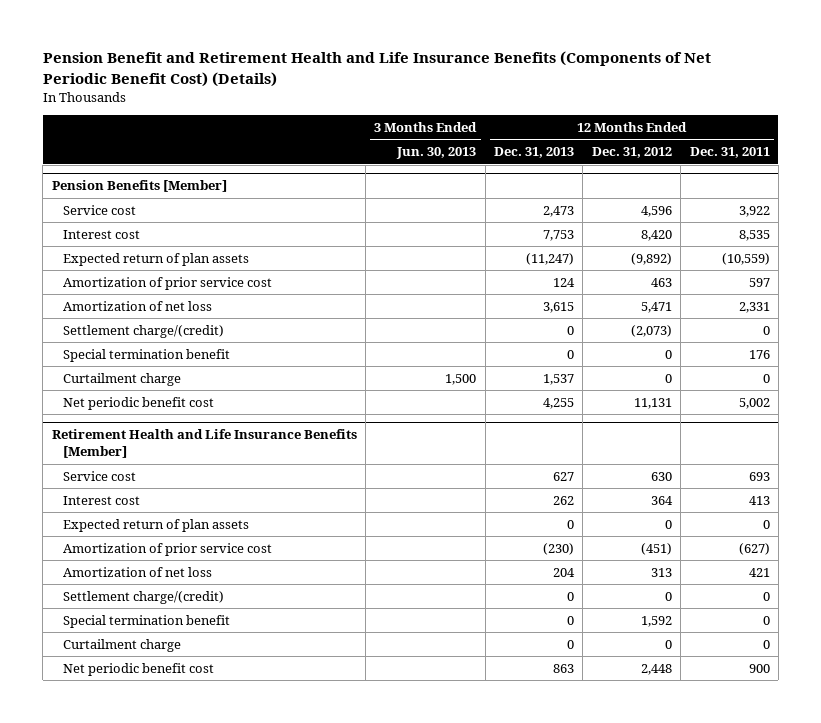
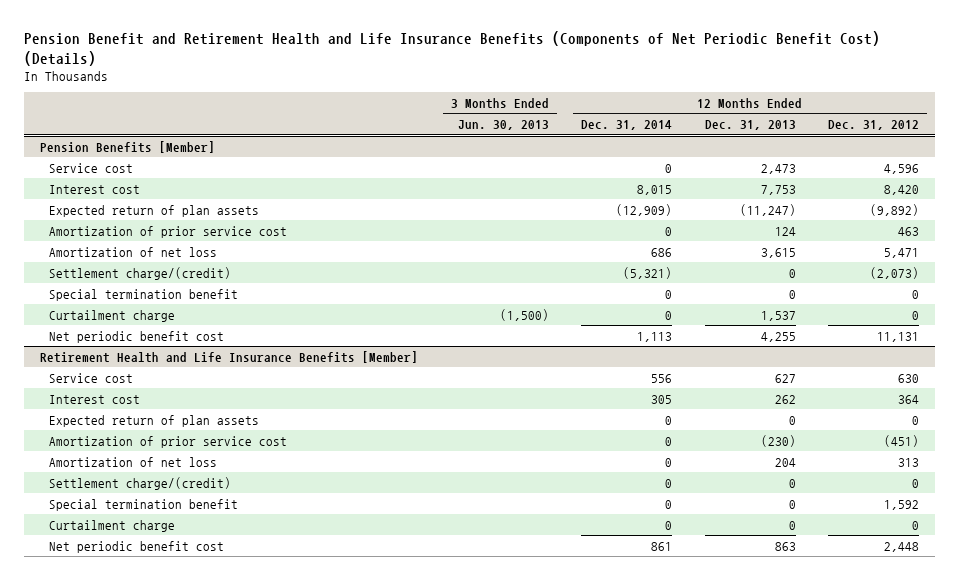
- | 3 Months Ended Jun. 30, 2013 | 12 Months Ended Dec. 31, 2013 | 12 Months Ended Dec. 31, 2012 | 12 Months Ended Dec. 31, 2011
+ | 3 Months Ended Jun. 30, 2013 | 12 Months Ended Dec. 31, 2014 | 12 Months Ended Dec. 31, 2013 | 12 Months Ended Dec. 31, 2012
@ Pension Benefits [Member]
- Curtailment charge | 1,500 | 1,537 | 0 | 0
+ Curtailment charge | (1,500) | 0 | 1,537 | 0

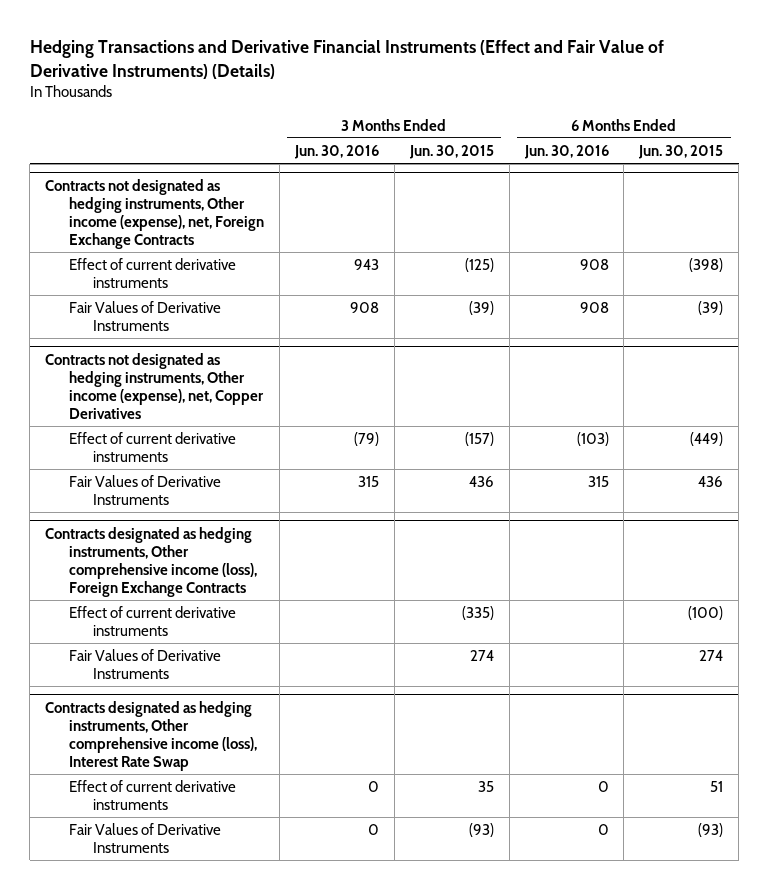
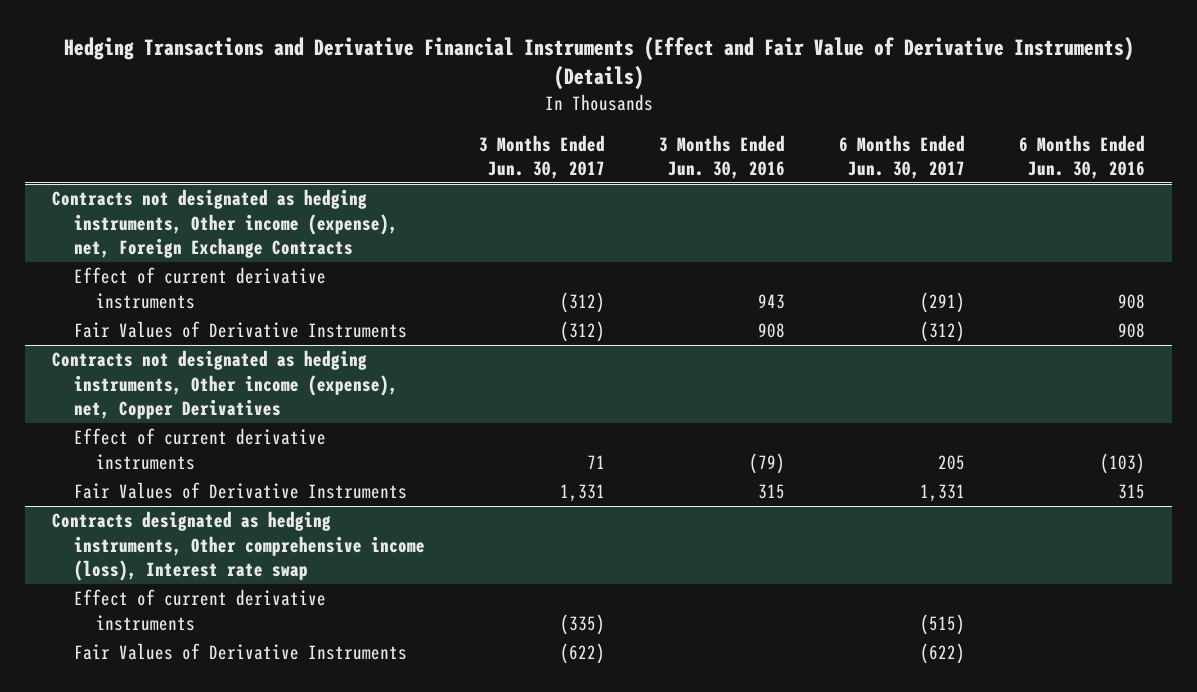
- | 3 Months Ended Jun. 30, 2016 | 3 Months Ended Jun. 30, 2015 | 6 Months Ended Jun. 30, 2016 | 6 Months Ended Jun. 30, 2015
+ | 3 Months Ended Jun. 30, 2017 | 3 Months Ended Jun. 30, 2016 | 6 Months Ended Jun. 30, 2017 | 6 Months Ended Jun. 30, 2016
- Contracts designated as hedging instruments, Other comprehensive income (loss), Foreign Exchange Contracts
+ Contracts designated as hedging instruments, Other comprehensive income (loss), Interest rate swap
- Contracts designated as hedging instruments, Other comprehensive income (loss), Interest Rate Swap
- Effect of current derivative instruments | 0 | 35 | 0 | 51
- Fair Values of Derivative Instruments | 0 | (93) | 0 | (93)

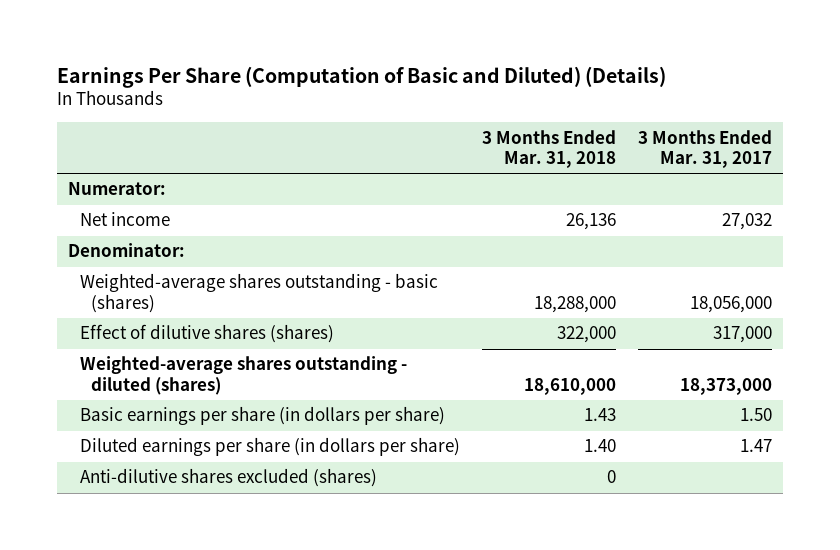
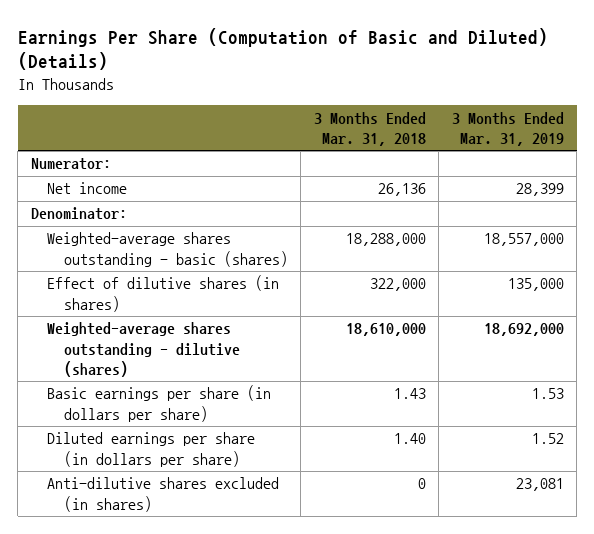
- | 3 Months Ended Mar. 31, 2018 | 3 Months Ended Mar. 31, 2017
+ | 3 Months Ended Mar. 31, 2018 | 3 Months Ended Mar. 31, 2019
- Effect of dilutive shares (shares) | 322,000 | 317,000
- Weighted-average shares outstanding - diluted (shares) | 18,610,000 | 18,373,000
+ Effect of dilutive shares (in shares) | 322,000 | 135,000
+ Weighted-average shares outstanding - dilutive (shares) | 18,610,000 | 18,692,000
- Anti-dilutive shares excluded (shares) | 0 |
+ Anti-dilutive shares excluded (in shares) | 0 | 23,081

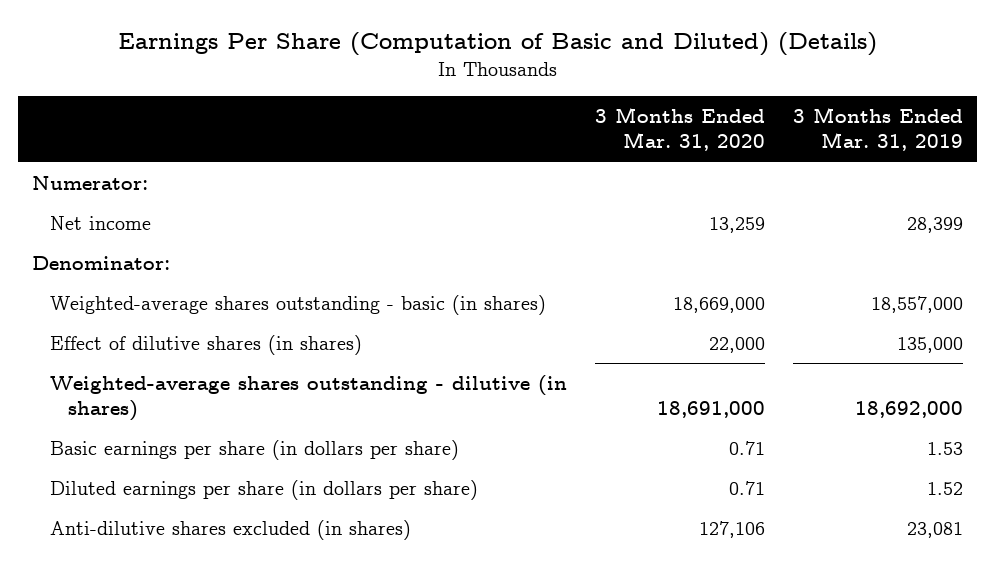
- | 3 Months Ended Mar. 31, 2018 | 3 Months Ended Mar. 31, 2019
+ | 3 Months Ended Mar. 31, 2020 | 3 Months Ended Mar. 31, 2019
- Weighted-average shares outstanding - basic (shares) | 18,288,000 | 18,557,000
+ Weighted-average shares outstanding - basic (in shares) | 18,669,000 | 18,557,000
- Weighted-average shares outstanding - dilutive (shares) | 18,610,000 | 18,692,000
+ Weighted-average shares outstanding - dilutive (in shares) | 18,691,000 | 18,692,000

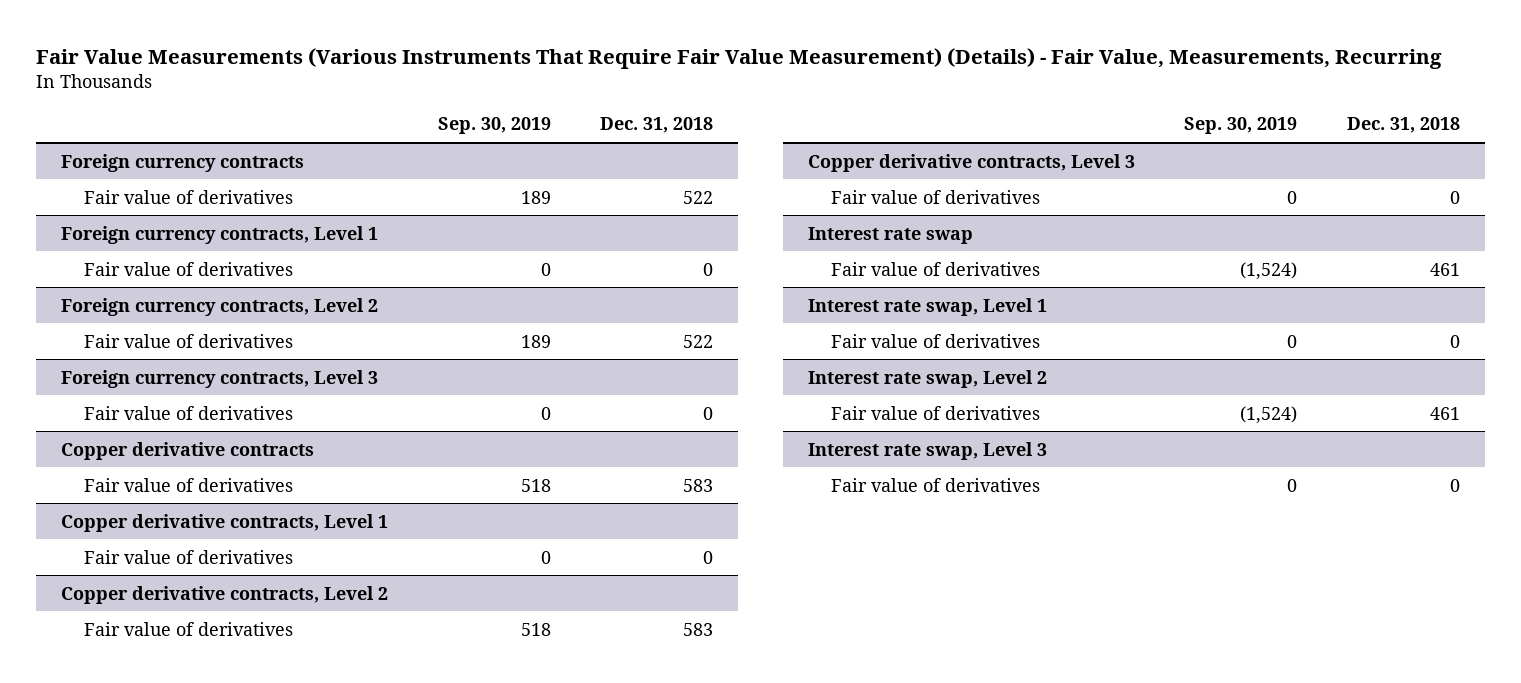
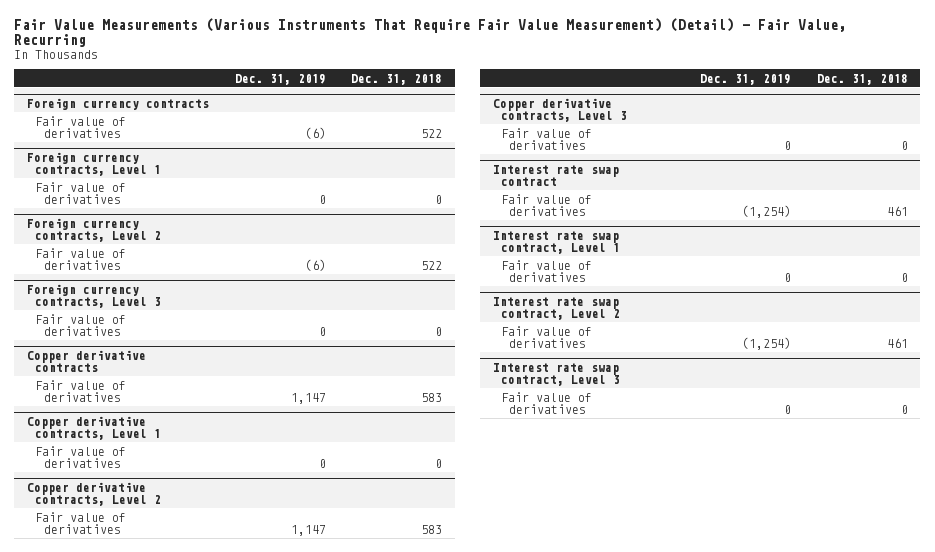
- Fair Value Measurements (Various Instruments That Require Fair Value Measurement) (Details) - Fair Value, Measurements, Recurring
+ Fair Value Measurements (Various Instruments That Require Fair Value Measurement) (Detail) - Fair Value, Recurring
- | Sep. 30, 2019 | Dec. 31, 2018
+ | Dec. 31, 2019 | Dec. 31, 2018
- Interest rate swap
+ Interest rate swap contract
- Interest rate swap, Level 1
+ Interest rate swap contract, Level 1
- Interest rate swap, Level 2
+ Interest rate swap contract, Level 2
- Interest rate swap, Level 3
+ Interest rate swap contract, Level 3

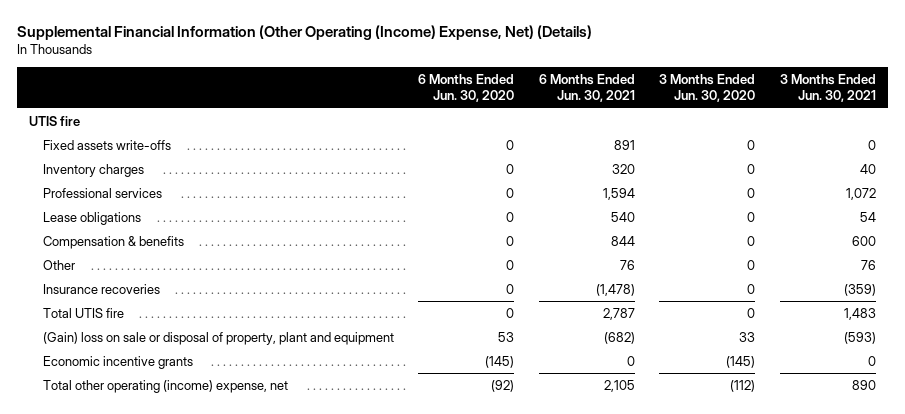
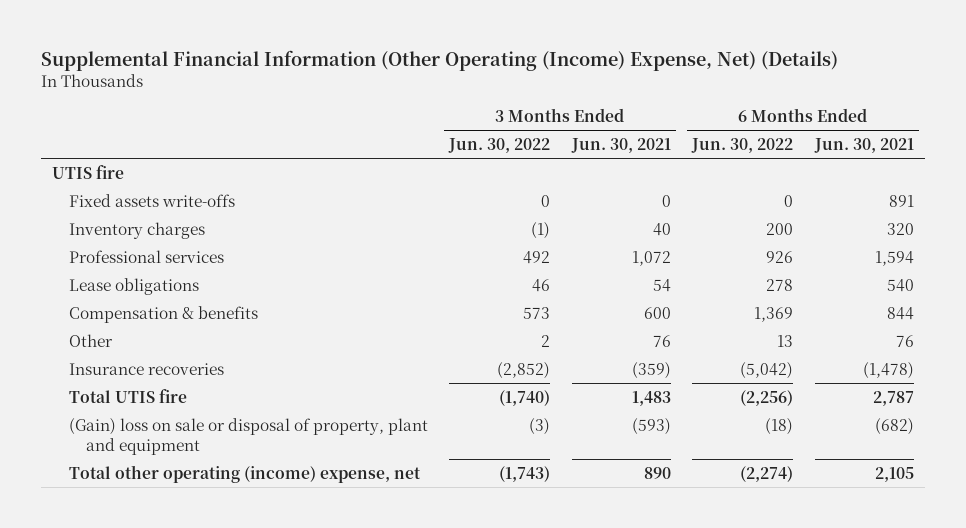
- | 6 Months Ended Jun. 30, 2020 | 6 Months Ended Jun. 30, 2021 | 3 Months Ended Jun. 30, 2020 | 3 Months Ended Jun. 30, 2021
+ | 3 Months Ended Jun. 30, 2022 | 3 Months Ended Jun. 30, 2021 | 6 Months Ended Jun. 30, 2022 | 6 Months Ended Jun. 30, 2021
- Economic incentive grants | (145) | 0 | (145) | 0

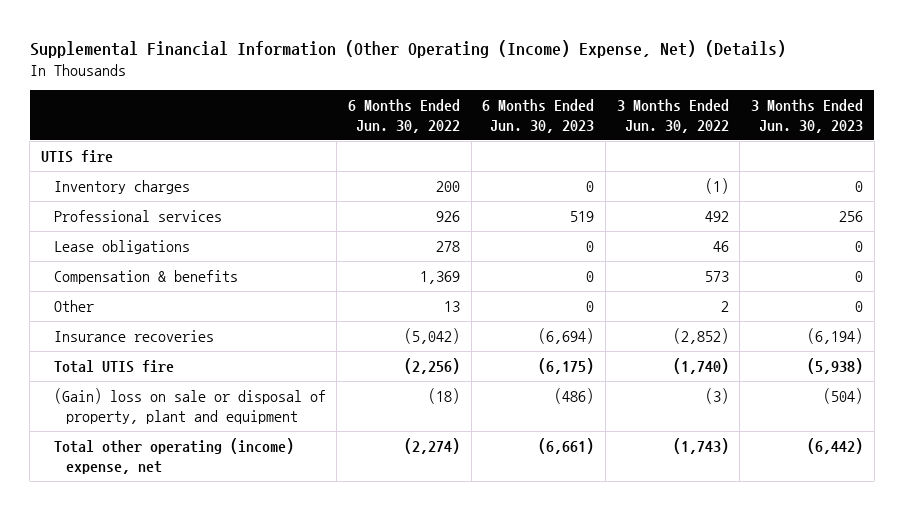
- | 3 Months Ended Jun. 30, 2022 | 3 Months Ended Jun. 30, 2021 | 6 Months Ended Jun. 30, 2022 | 6 Months Ended Jun. 30, 2021
+ | 6 Months Ended Jun. 30, 2022 | 6 Months Ended Jun. 30, 2023 | 3 Months Ended Jun. 30, 2022 | 3 Months Ended Jun. 30, 2023
- Fixed assets write-offs | 0 | 0 | 0 | 891

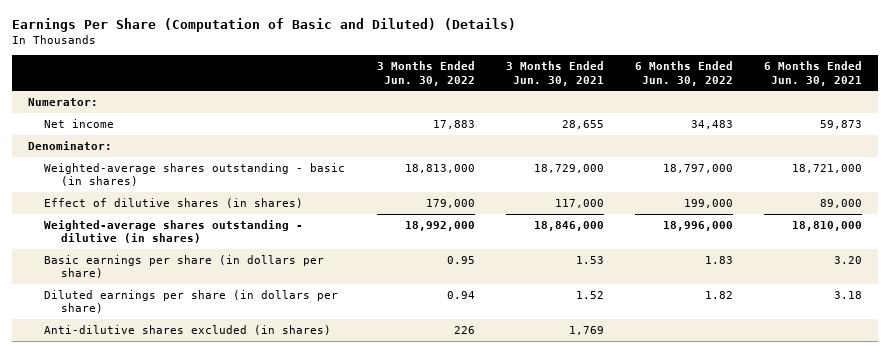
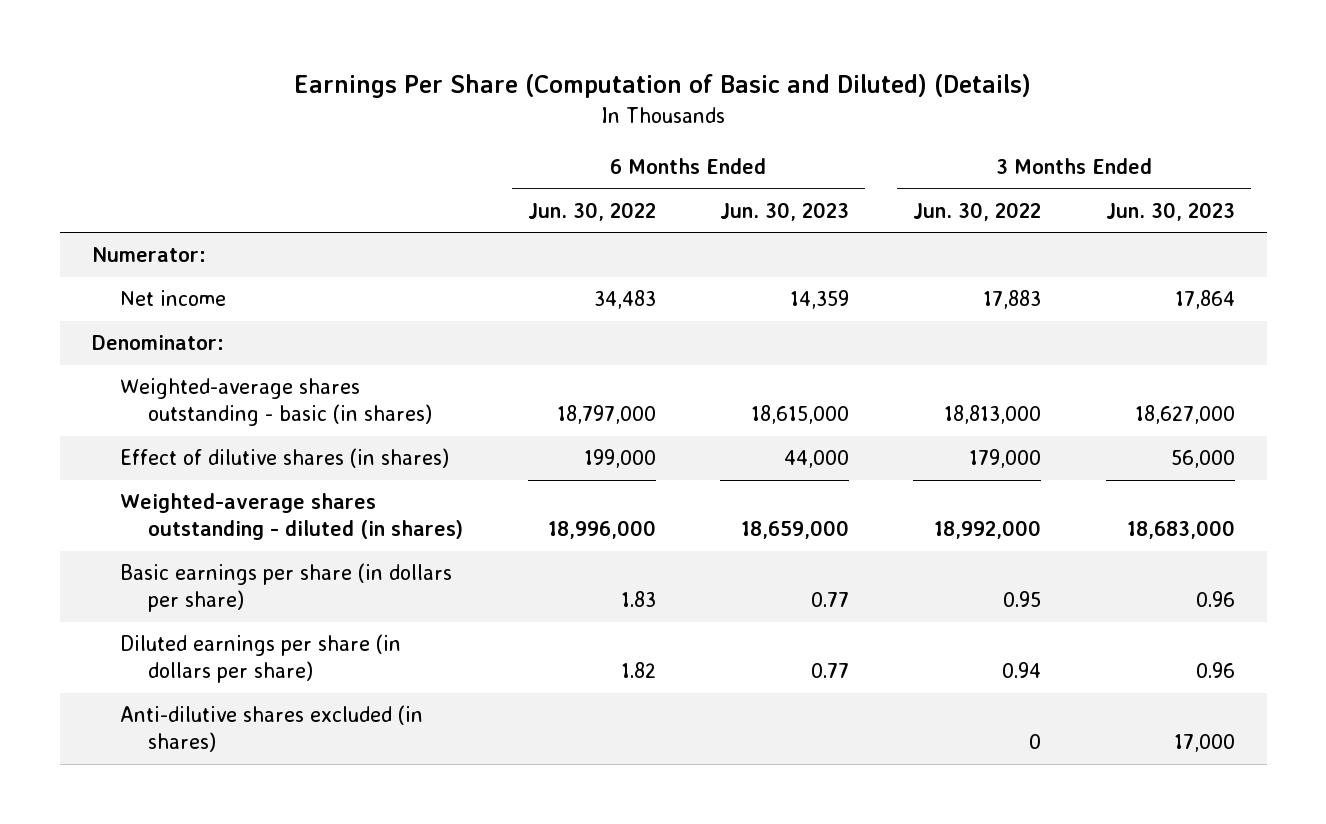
- | 3 Months Ended Jun. 30, 2022 | 3 Months Ended Jun. 30, 2021 | 6 Months Ended Jun. 30, 2022 | 6 Months Ended Jun. 30, 2021
+ | 6 Months Ended Jun. 30, 2022 | 6 Months Ended Jun. 30, 2023 | 3 Months Ended Jun. 30, 2022 | 3 Months Ended Jun. 30, 2023
- Weighted-average shares outstanding - dilutive (in shares) | 18,992,000 | 18,846,000 | 18,996,000 | 18,810,000
+ Weighted-average shares outstanding - diluted (in shares) | 18,996,000 | 18,659,000 | 18,992,000 | 18,683,000
- Anti-dilutive shares excluded (in shares) | 226 | 1,769 | |
+ Anti-dilutive shares excluded (in shares) | | | 0 | 17,000

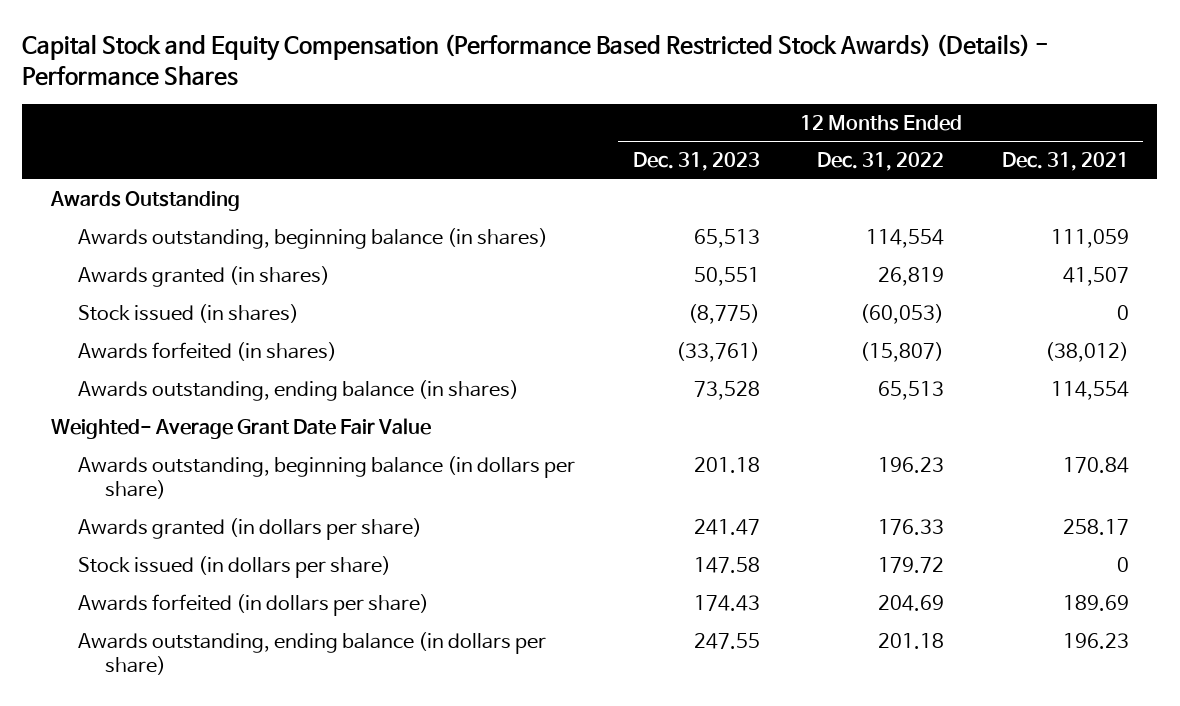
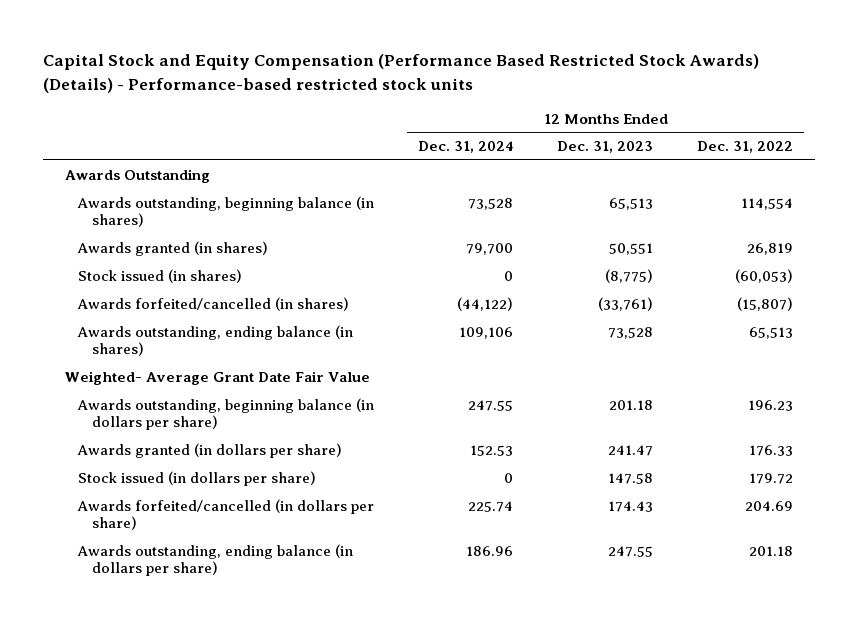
- Capital Stock and Equity Compensation (Performance Based Restricted Stock Awards) (Details) - Performance Shares
+ Capital Stock and Equity Compensation (Performance Based Restricted Stock Awards) (Details) - Performance-based restricted stock units
- | 12 Months Ended Dec. 31, 2023 | 12 Months Ended Dec. 31, 2022 | 12 Months Ended Dec. 31, 2021
+ | 12 Months Ended Dec. 31, 2024 | 12 Months Ended Dec. 31, 2023 | 12 Months Ended Dec. 31, 2022
- Awards forfeited (in shares) | (33,761) | (15,807) | (38,012)
+ Awards forfeited/cancelled (in shares) | (44,122) | (33,761) | (15,807)
- Awards forfeited (in dollars per share) | 174.43 | 204.69 | 189.69
+ Awards forfeited/cancelled (in dollars per share) | 225.74 | 174.43 | 204.69

